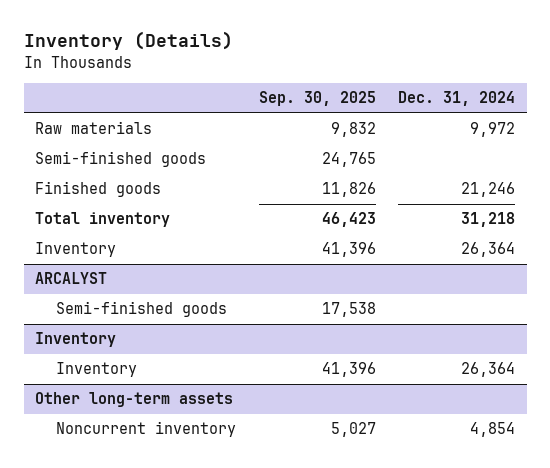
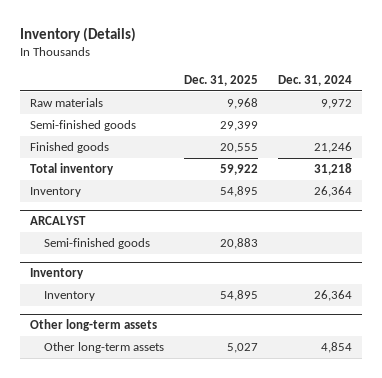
- | Sep. 30, 2025 | Dec. 31, 2024
+ | Dec. 31, 2025 | Dec. 31, 2024
@ Other long-term assets
- Noncurrent inventory | 5,027 | 4,854
+ Other long-term assets | 5,027 | 4,854

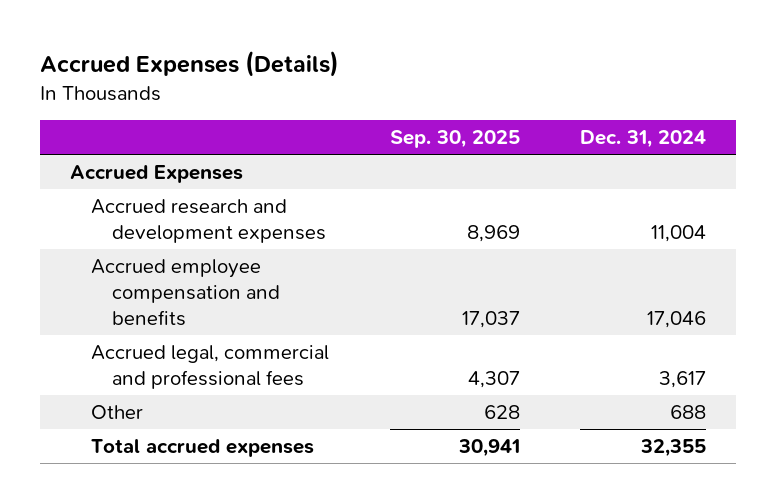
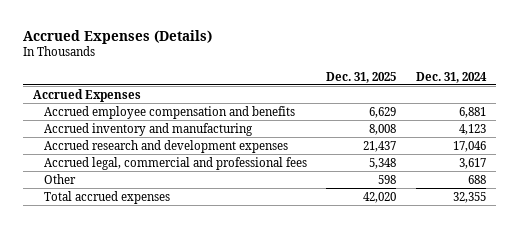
- | Sep. 30, 2025 | Dec. 31, 2024
+ | Dec. 31, 2025 | Dec. 31, 2024
- Accrued research and development expenses | 8,969 | 11,004
- Accrued employee compensation and benefits | 17,037 | 17,046
+ Accrued employee compensation and benefits | 6,629 | 6,881
+ Accrued inventory and manufacturing | 8,008 | 4,123
+ Accrued research and development expenses | 21,437 | 17,046

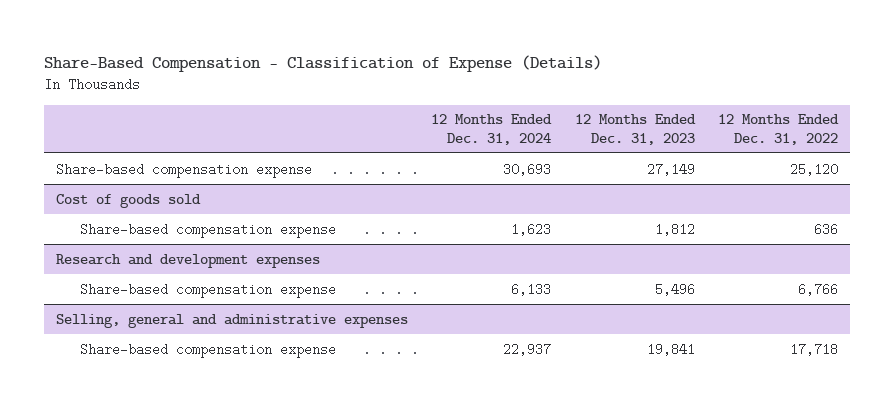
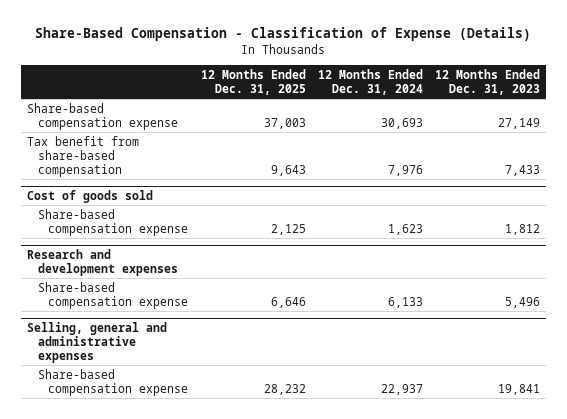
- | 12 Months Ended Dec. 31, 2024 | 12 Months Ended Dec. 31, 2023 | 12 Months Ended Dec. 31, 2022
+ | 12 Months Ended Dec. 31, 2025 | 12 Months Ended Dec. 31, 2024 | 12 Months Ended Dec. 31, 2023
+ Tax benefit from share-based compensation | 9,643 | 7,976 | 7,433

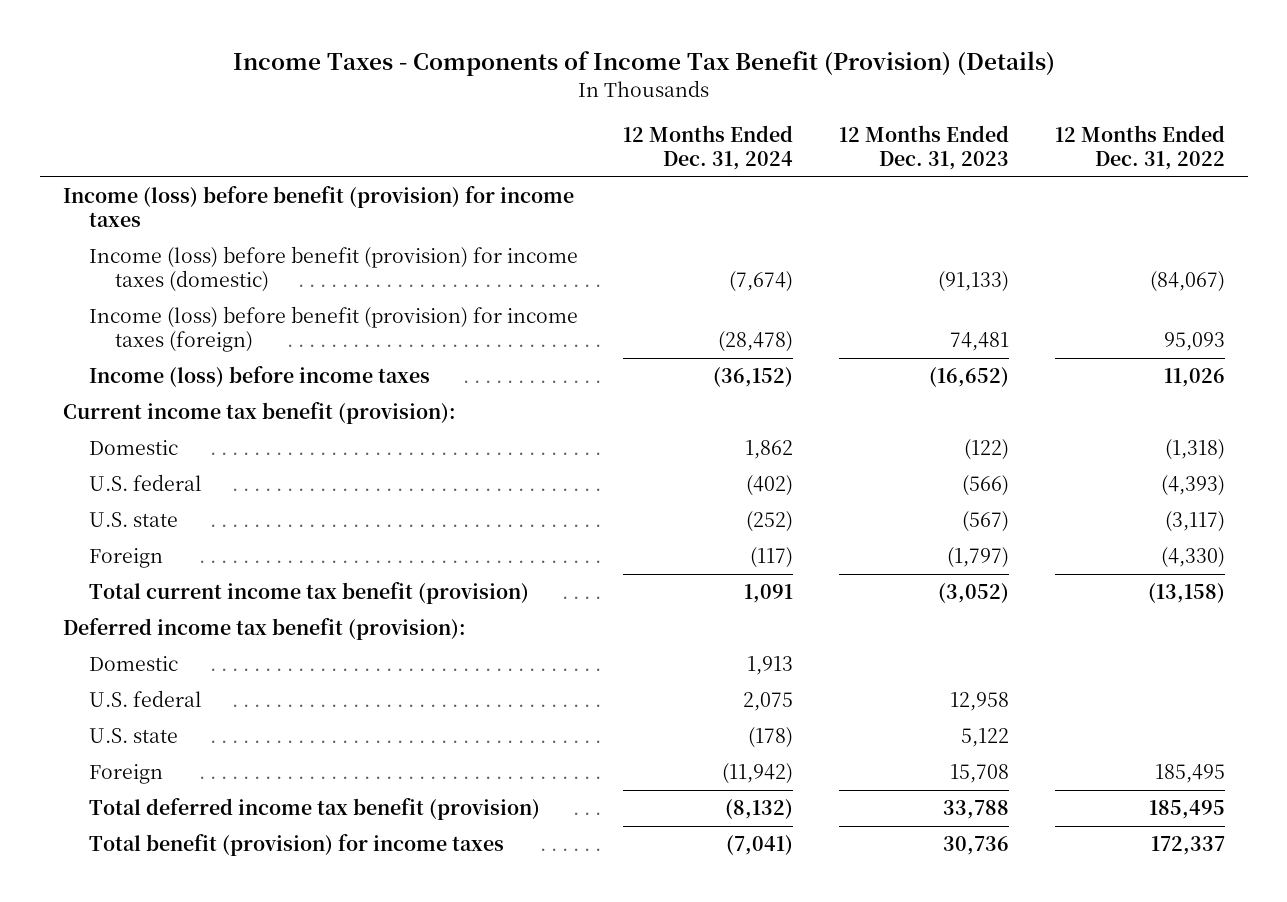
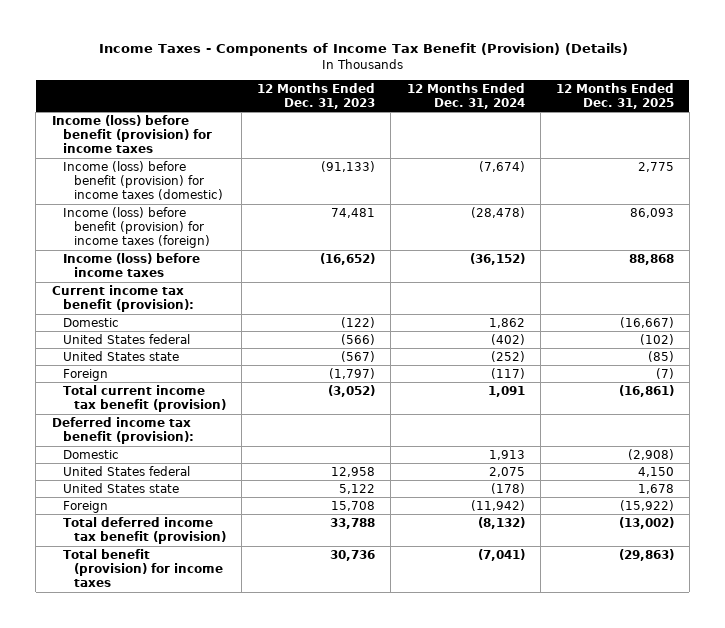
- | 12 Months Ended Dec. 31, 2024 | 12 Months Ended Dec. 31, 2023 | 12 Months Ended Dec. 31, 2022
+ | 12 Months Ended Dec. 31, 2023 | 12 Months Ended Dec. 31, 2024 | 12 Months Ended Dec. 31, 2025
- U.S. federal | (402) | (566) | (4,393)
- U.S. state | (252) | (567) | (3,117)
+ United States federal | (566) | (402) | (102)
+ United States state | (567) | (252) | (85)
- U.S. federal | 2,075 | 12,958 |
- U.S. state | (178) | 5,122 |
+ United States federal | 12,958 | 2,075 | 4,150
+ United States state | 5,122 | (178) | 1,678

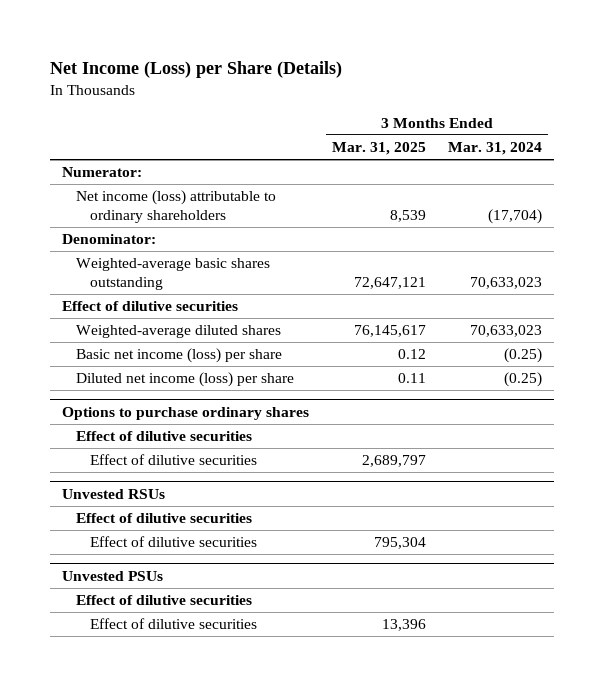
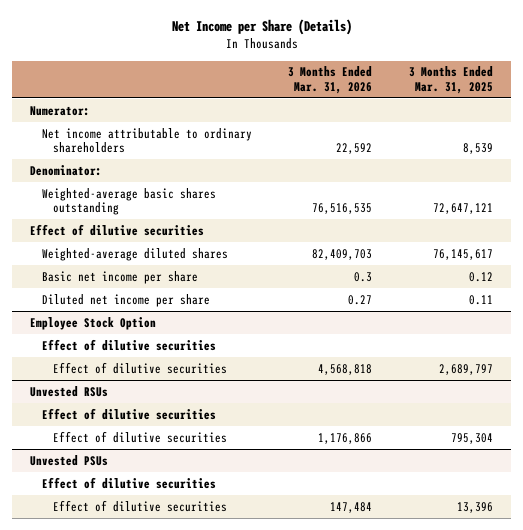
- Net Income (Loss) per Share (Details)
+ Net Income per Share (Details)
- | 3 Months Ended Mar. 31, 2025 | 3 Months Ended Mar. 31, 2024
+ | 3 Months Ended Mar. 31, 2026 | 3 Months Ended Mar. 31, 2025
- Net income (loss) attributable to ordinary shareholders | 8,539 | (17,704)
+ Net income attributable to ordinary shareholders | 22,592 | 8,539
- Basic net income (loss) per share | 0.12 | (0.25)
- Diluted net income (loss) per share | 0.11 | (0.25)
- Options to purchase ordinary shares
+ Basic net income per share | 0.3 | 0.12
+ Diluted net income per share | 0.27 | 0.11
+ Employee Stock Option

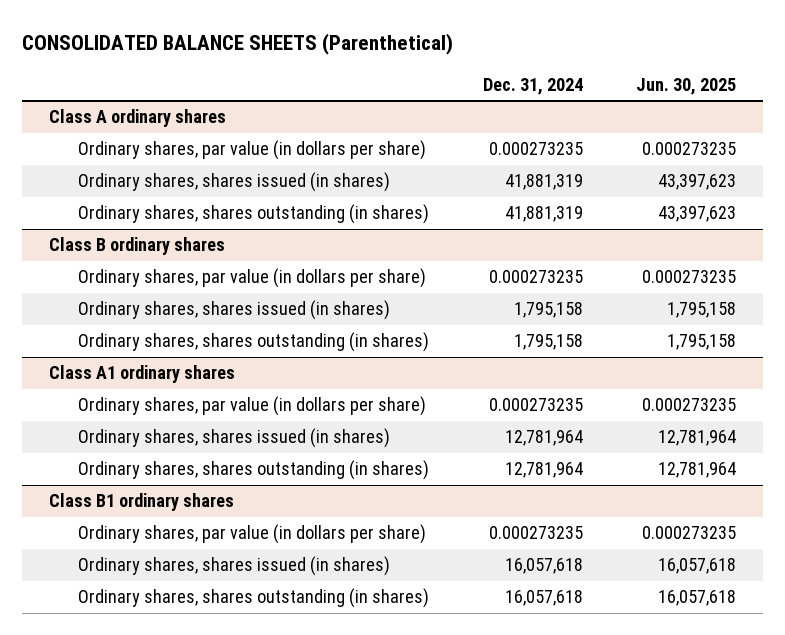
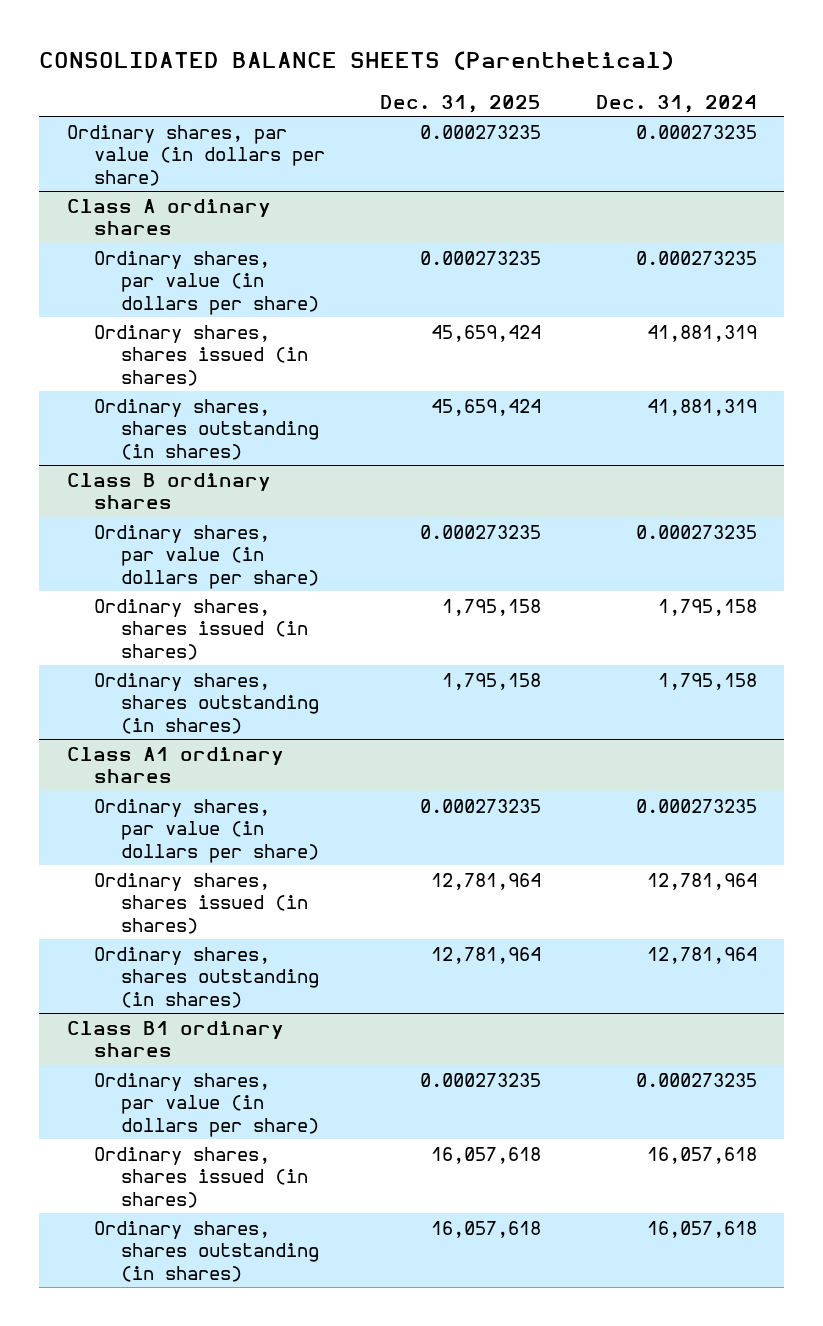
- | Dec. 31, 2024 | Jun. 30, 2025
+ | Dec. 31, 2025 | Dec. 31, 2024
+ Ordinary shares, par value (in dollars per share) | 0.000273235 | 0.000273235

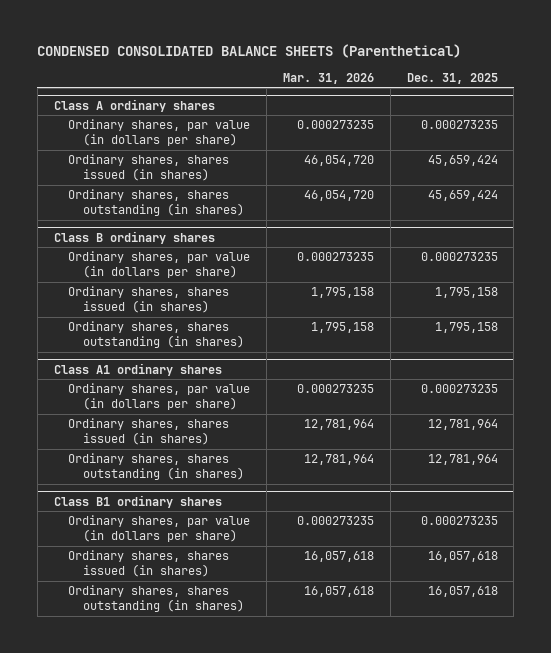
- CONSOLIDATED BALANCE SHEETS (Parenthetical)
+ CONDENSED CONSOLIDATED BALANCE SHEETS (Parenthetical)
- | Dec. 31, 2025 | Dec. 31, 2024
+ | Mar. 31, 2026 | Dec. 31, 2025
- Ordinary shares, par value (in dollars per share) | 0.000273235 | 0.000273235

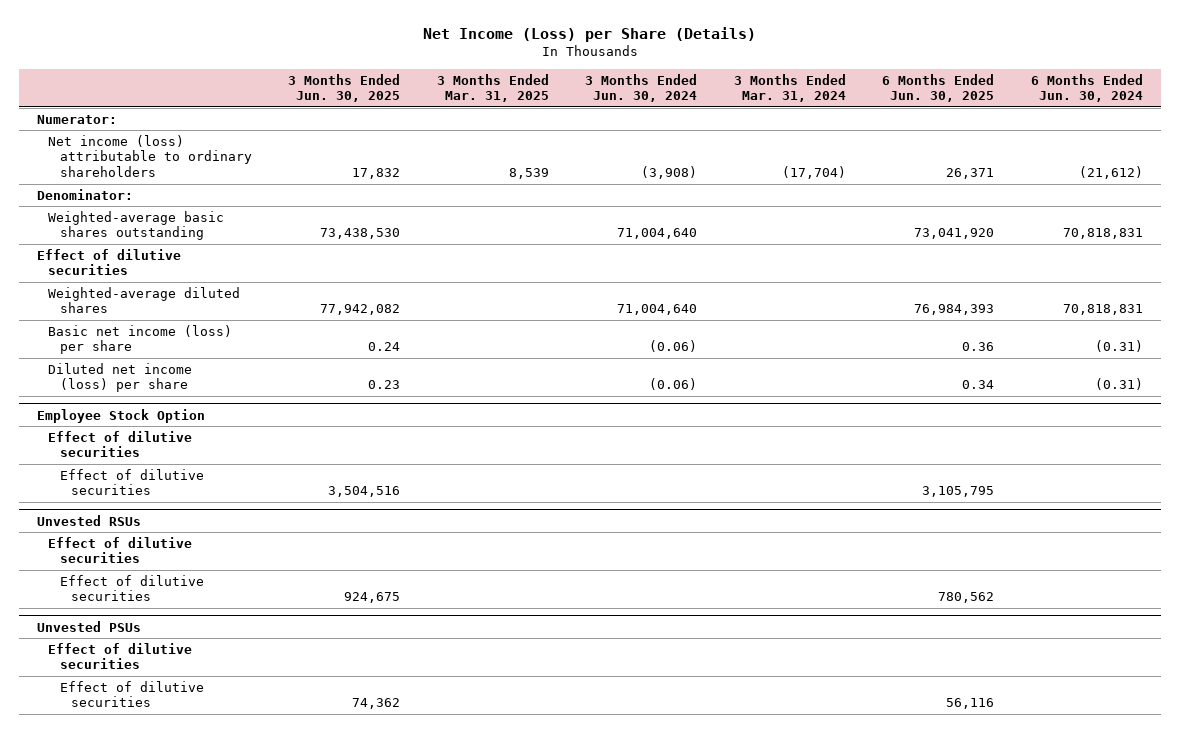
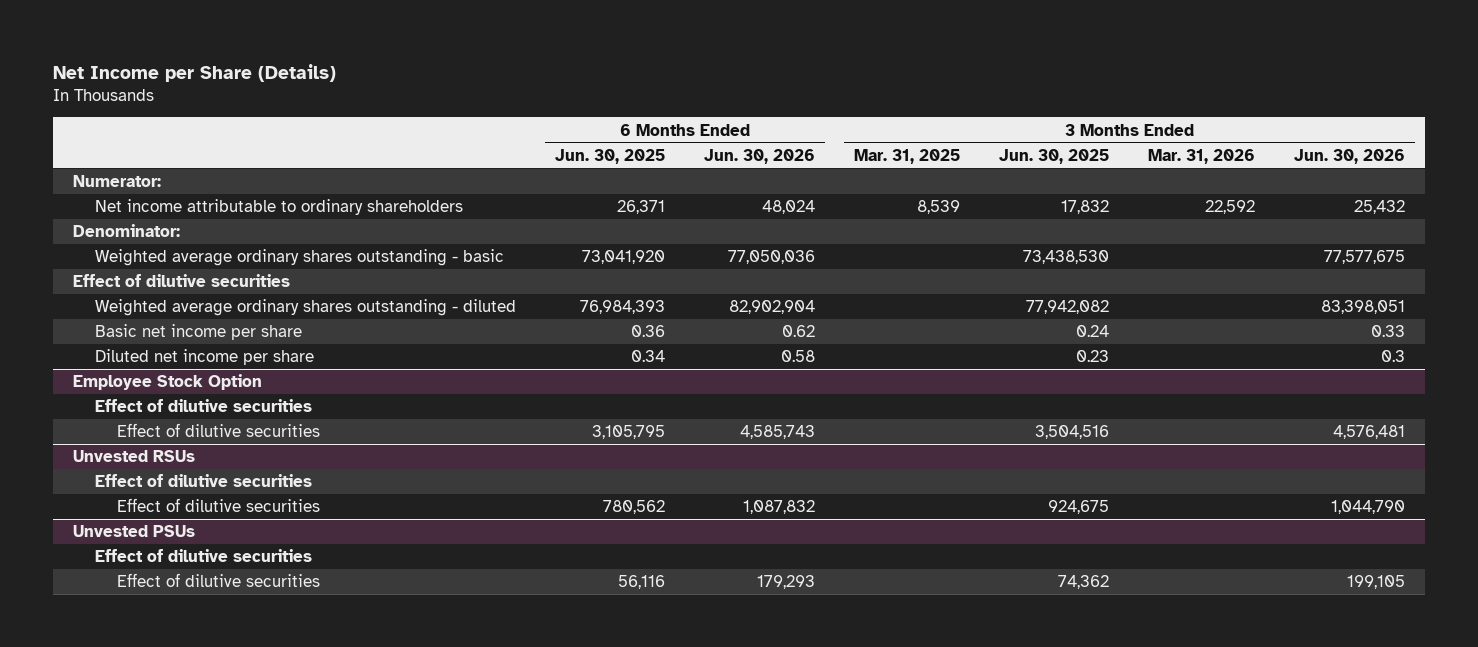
- Net Income (Loss) per Share (Details)
+ Net Income per Share (Details)
- | 3 Months Ended Jun. 30, 2025 | 3 Months Ended Mar. 31, 2025 | 3 Months Ended Jun. 30, 2024 | 3 Months Ended Mar. 31, 2024 | 6 Months Ended Jun. 30, 2025 | 6 Months Ended Jun. 30, 2024
+ | 6 Months Ended Jun. 30, 2025 | 6 Months Ended Jun. 30, 2026 | 3 Months Ended Mar. 31, 2025 | 3 Months Ended Jun. 30, 2025 | 3 Months Ended Mar. 31, 2026 | 3 Months Ended Jun. 30, 2026
- Net income (loss) attributable to ordinary shareholders | 17,832 | 8,539 | (3,908) | (17,704) | 26,371 | (21,612)
+ Net income attributable to ordinary shareholders | 26,371 | 48,024 | 8,539 | 17,832 | 22,592 | 25,432
- Weighted-average basic shares outstanding | 73,438,530 | | 71,004,640 | | 73,041,920 | 70,818,831
+ Weighted average ordinary shares outstanding - basic | 73,041,920 | 77,050,036 | | 73,438,530 | | 77,577,675
- Weighted-average diluted shares | 77,942,082 | | 71,004,640 | | 76,984,393 | 70,818,831
- Basic net income (loss) per share | 0.24 | | (0.06) | | 0.36 | (0.31)
- Diluted net income (loss) per share | 0.23 | | (0.06) | | 0.34 | (0.31)
+ Weighted average ordinary shares outstanding - diluted | 76,984,393 | 82,902,904 | | 77,942,082 | | 83,398,051
+ Basic net income per share | 0.36 | 0.62 | | 0.24 | | 0.33
+ Diluted net income per share | 0.34 | 0.58 | | 0.23 | | 0.3

